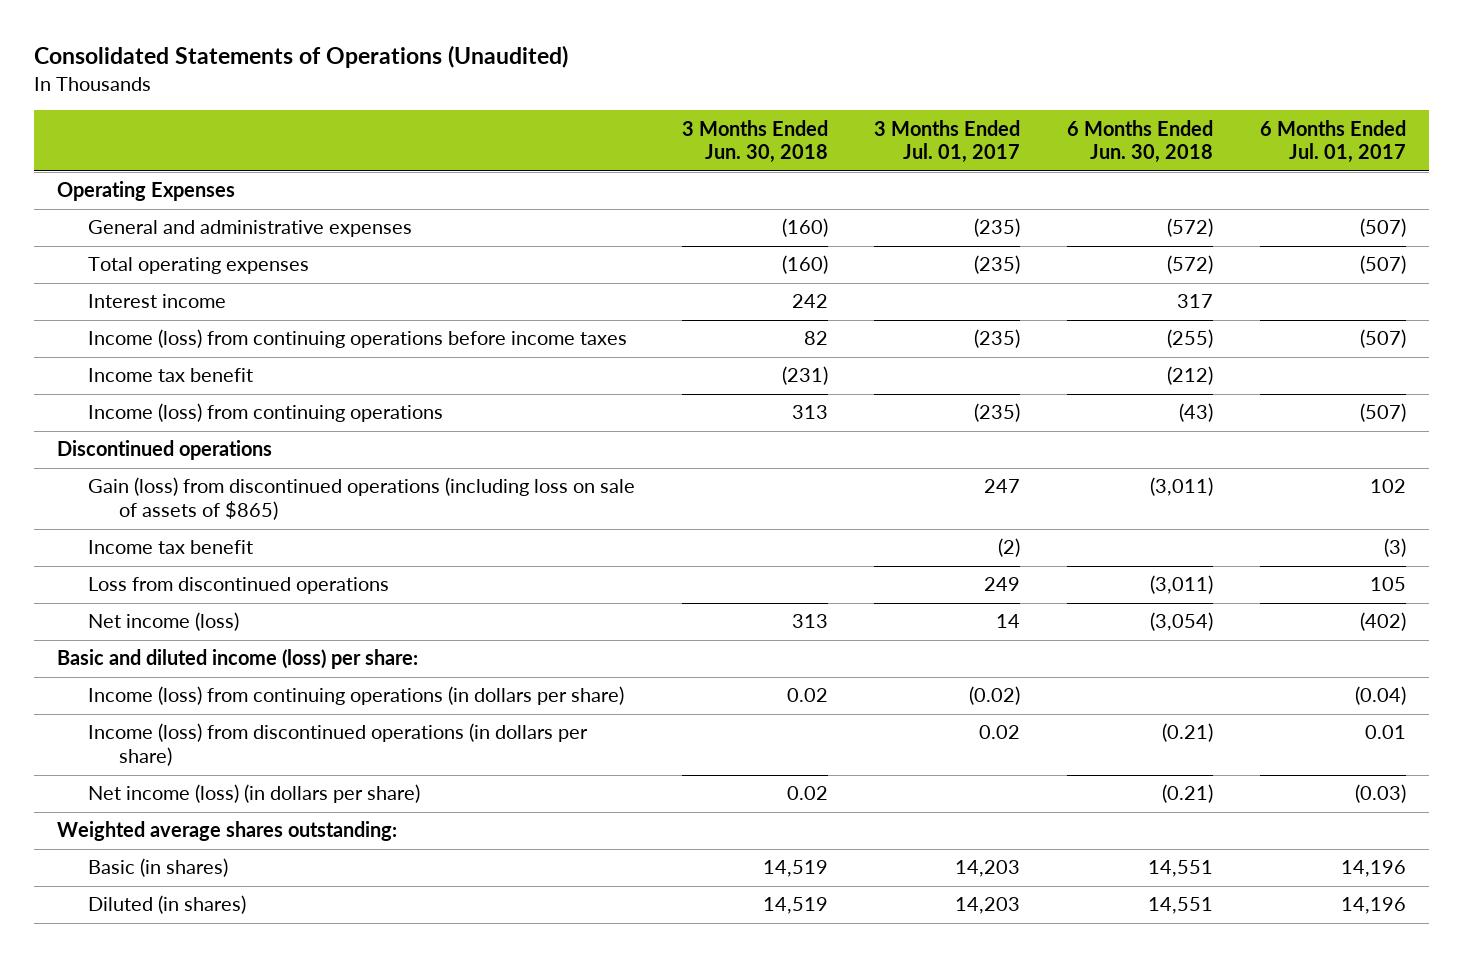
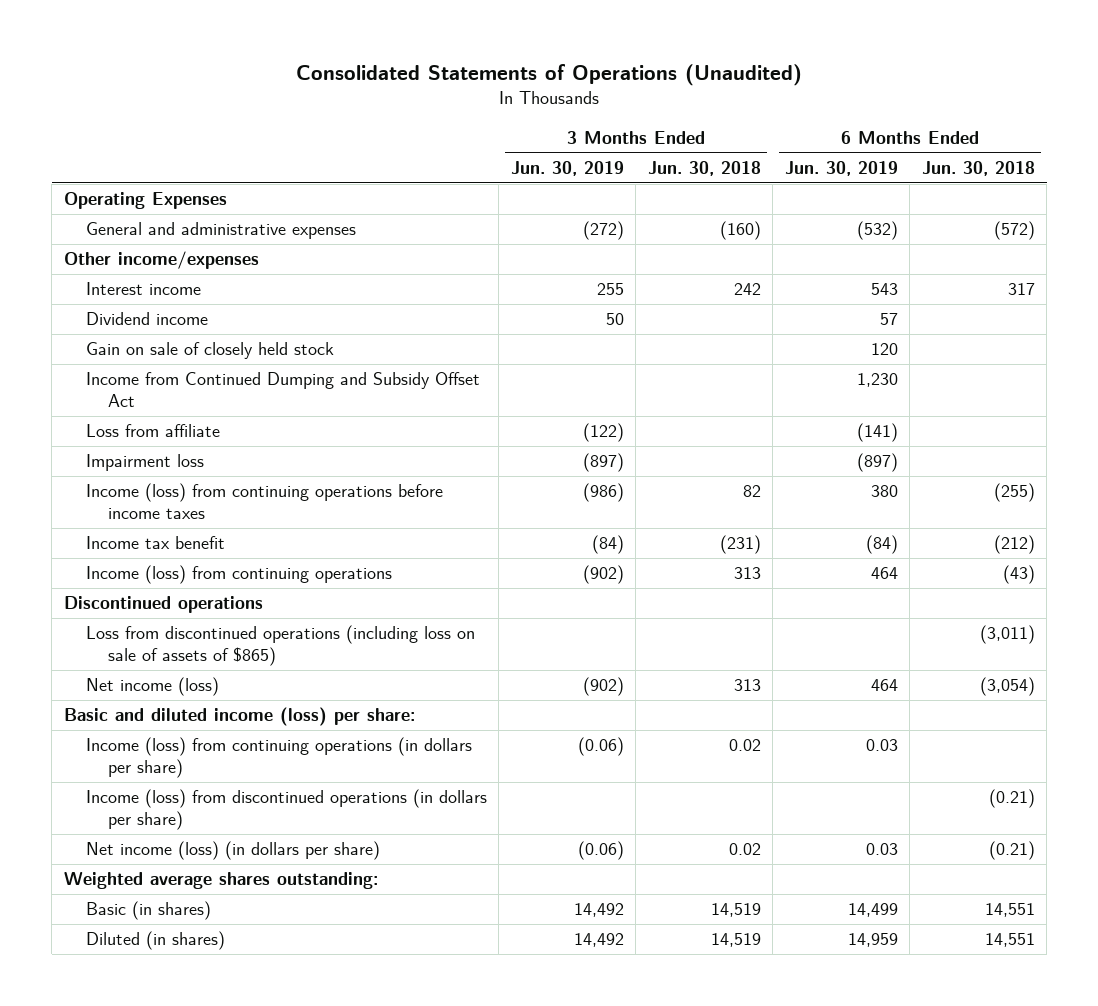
- | 3 Months Ended Jun. 30, 2018 | 3 Months Ended Jul. 01, 2017 | 6 Months Ended Jun. 30, 2018 | 6 Months Ended Jul. 01, 2017
+ | 3 Months Ended Jun. 30, 2019 | 3 Months Ended Jun. 30, 2018 | 6 Months Ended Jun. 30, 2019 | 6 Months Ended Jun. 30, 2018
- Total operating expenses | (160) | (235) | (572) | (507)
+ Other income/expenses
+ Dividend income | 50 | | 57 |
+ Gain on sale of closely held stock | | | 120 |
+ Income from Continued Dumping and Subsidy Offset Act | | | 1,230 |
+ Loss from affiliate | (122) | | (141) |
+ Impairment loss | (897) | | (897) |
- Gain (loss) from discontinued operations (including loss on sale of assets of $865) | | 247 | (3,011) | 102
- Income tax benefit | | (2) | | (3)
- Loss from discontinued operations | | 249 | (3,011) | 105
+ Loss from discontinued operations (including loss on sale of assets of $865) | | | | (3,011)

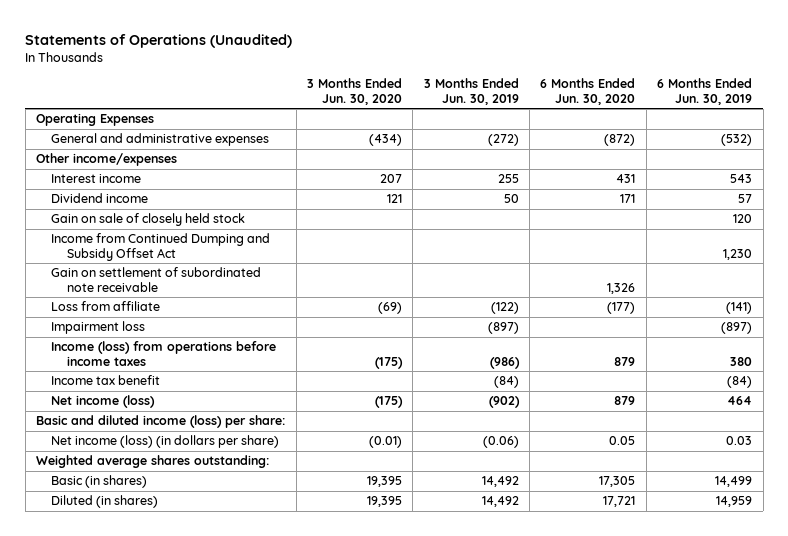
- Consolidated Statements of Operations (Unaudited)
+ Statements of Operations (Unaudited)
- | 3 Months Ended Jun. 30, 2019 | 3 Months Ended Jun. 30, 2018 | 6 Months Ended Jun. 30, 2019 | 6 Months Ended Jun. 30, 2018
+ | 3 Months Ended Jun. 30, 2020 | 3 Months Ended Jun. 30, 2019 | 6 Months Ended Jun. 30, 2020 | 6 Months Ended Jun. 30, 2019
+ Gain on settlement of subordinated note receivable | | | 1,326 |
- Income (loss) from continuing operations before income taxes | (986) | 82 | 380 | (255)
+ Income (loss) from operations before income taxes | (175) | (986) | 879 | 380
- Income (loss) from continuing operations | (902) | 313 | 464 | (43)
- Discontinued operations
- Loss from discontinued operations (including loss on sale of assets of $865) | | | | (3,011)
- Income (loss) from continuing operations (in dollars per share) | (0.06) | 0.02 | 0.03 |
- Income (loss) from discontinued operations (in dollars per share) | | | | (0.21)

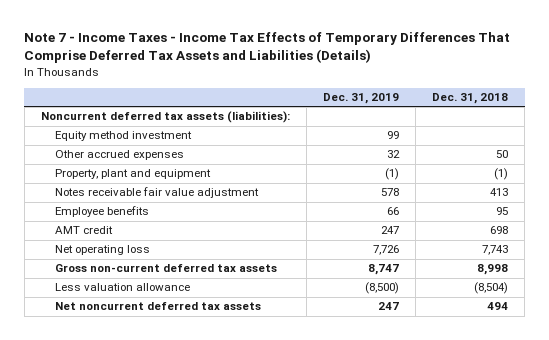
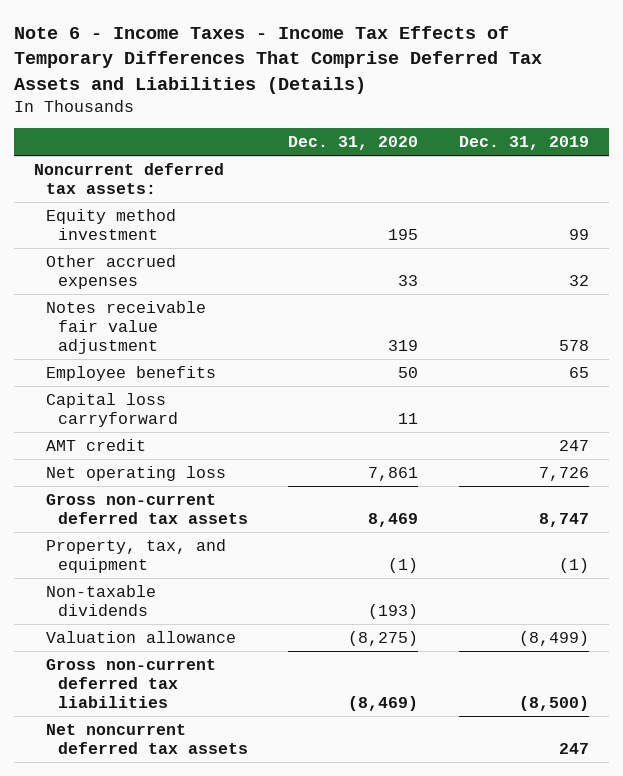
- Note 7 - Income Taxes - Income Tax Effects of Temporary Differences That Comprise Deferred Tax Assets and Liabilities (Details)
+ Note 6 - Income Taxes - Income Tax Effects of Temporary Differences That Comprise Deferred Tax Assets and Liabilities (Details)
- | Dec. 31, 2019 | Dec. 31, 2018
+ | Dec. 31, 2020 | Dec. 31, 2019
- Noncurrent deferred tax assets (liabilities):
+ Noncurrent deferred tax assets:
- Property, plant and equipment | (1) | (1)
- Employee benefits | 66 | 95
+ Employee benefits | 50 | 65
+ Capital loss carryforward | 11 |
- Less valuation allowance | (8,500) | (8,504)
+ Property, tax, and equipment | (1) | (1)
+ Non-taxable dividends | (193) |
+ Valuation allowance | (8,275) | (8,499)
+ Gross non-current deferred tax liabilities | (8,469) | (8,500)

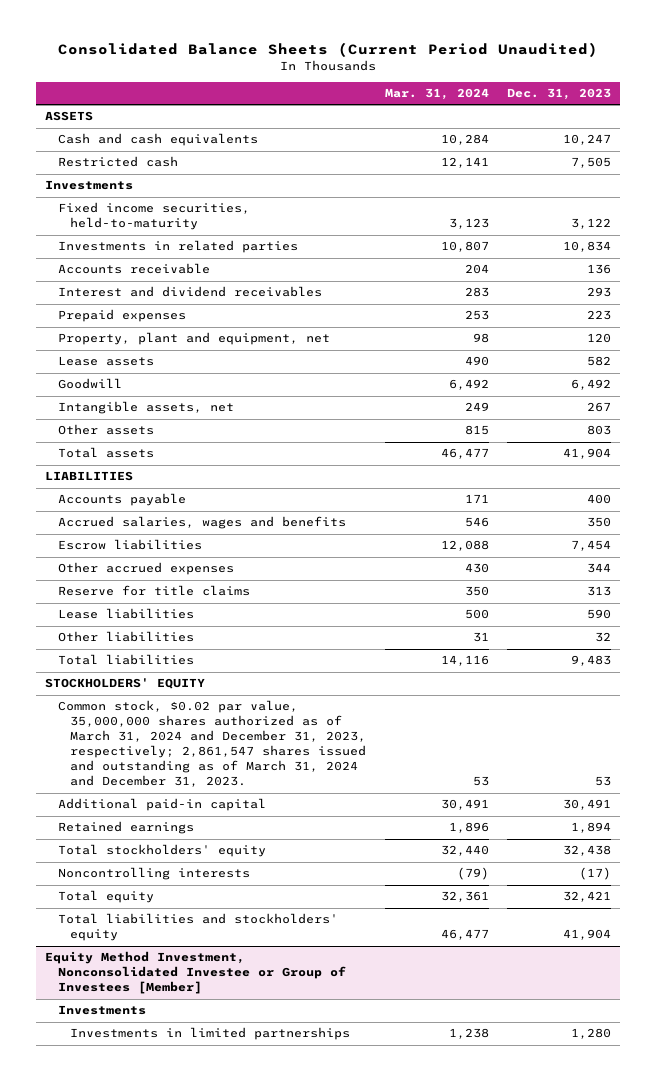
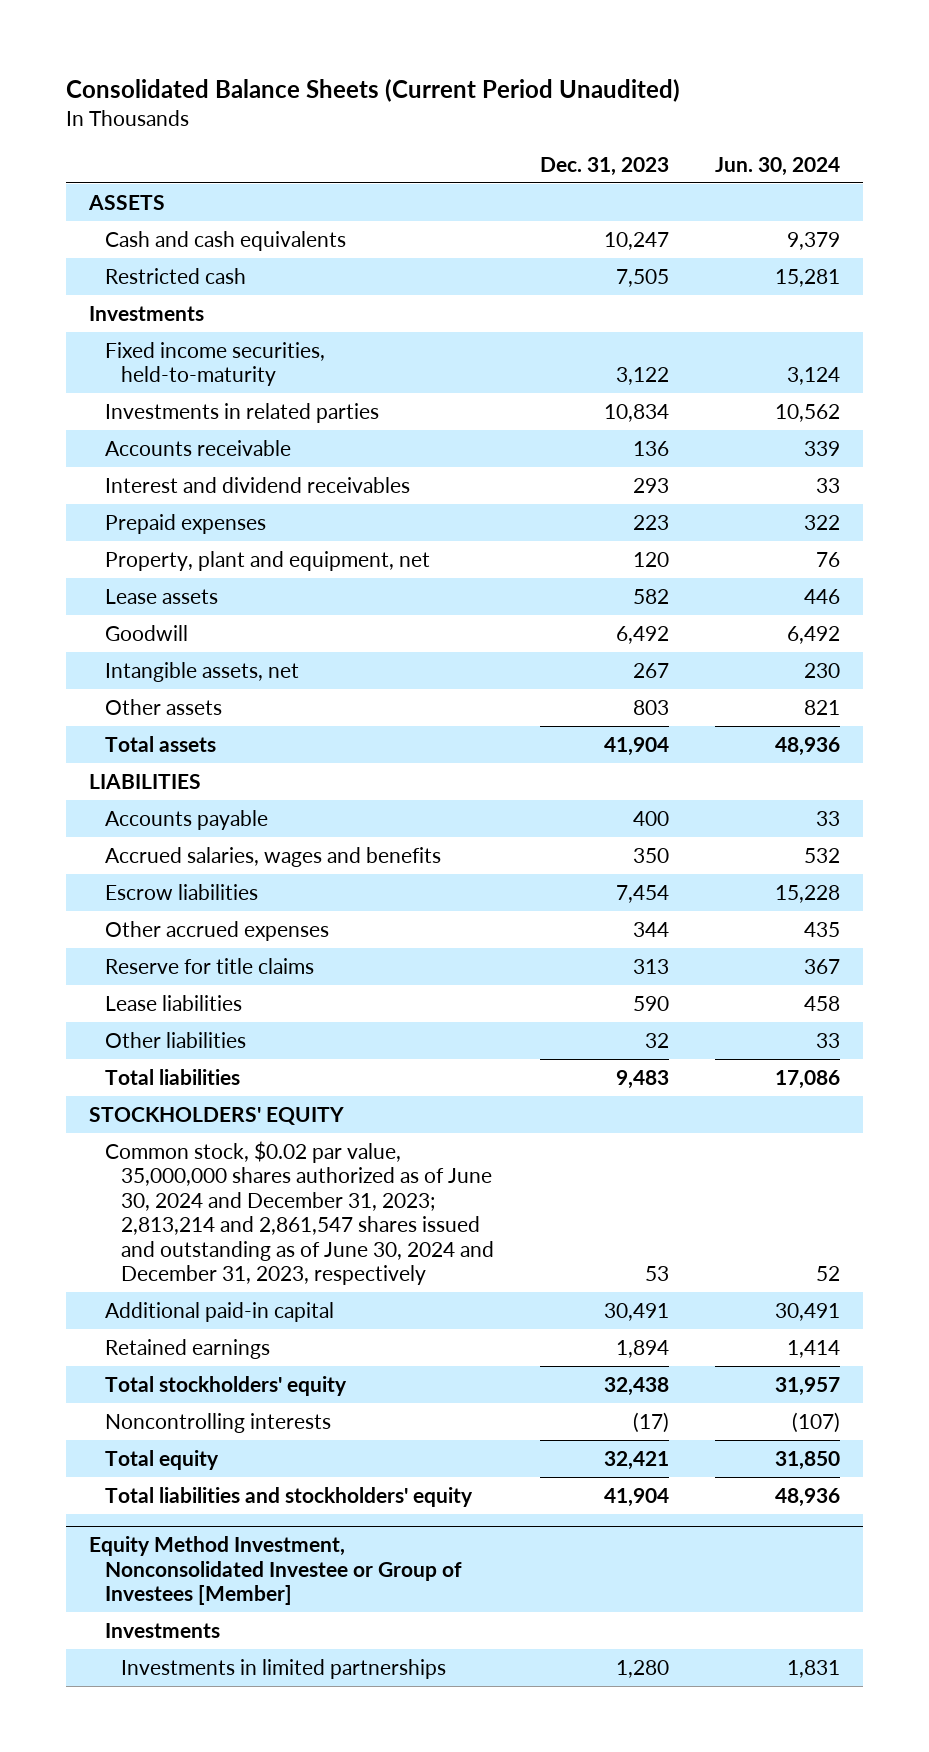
- | Mar. 31, 2024 | Dec. 31, 2023
+ | Dec. 31, 2023 | Jun. 30, 2024
- Common stock, $0.02 par value, 35,000,000 shares authorized as of March 31, 2024 and December 31, 2023, respectively; 2,861,547 shares issued and outstanding as of March 31, 2024 and December 31, 2023. | 53 | 53
+ Common stock, $0.02 par value, 35,000,000 shares authorized as of June 30, 2024 and December 31, 2023; 2,813,214 and 2,861,547 shares issued and outstanding as of June 30, 2024 and December 31, 2023, respectively | 53 | 52

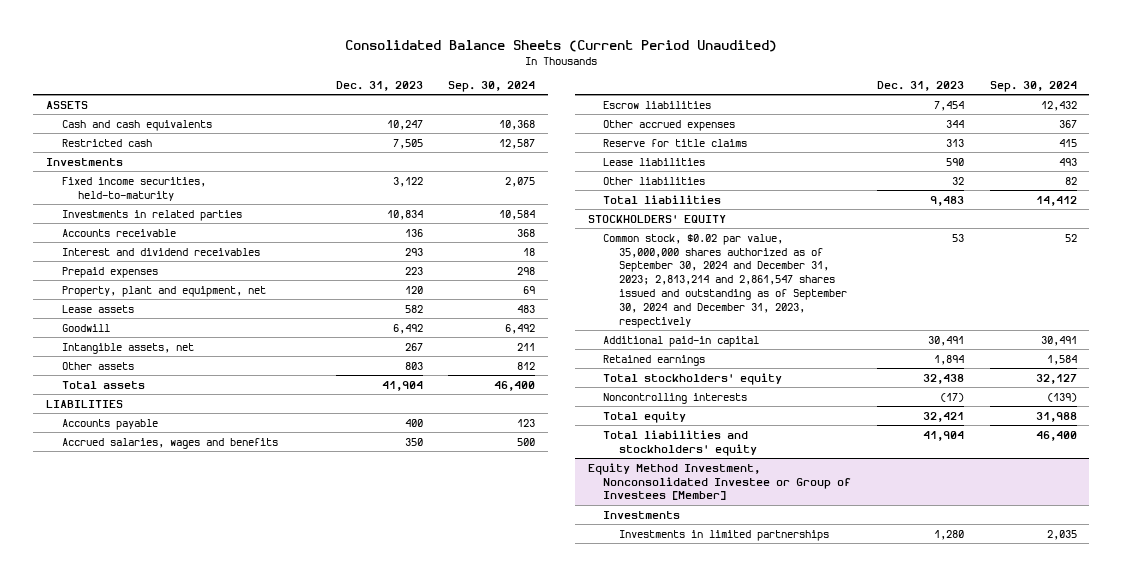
- | Dec. 31, 2023 | Jun. 30, 2024
+ | Dec. 31, 2023 | Sep. 30, 2024
- Common stock, $0.02 par value, 35,000,000 shares authorized as of June 30, 2024 and December 31, 2023; 2,813,214 and 2,861,547 shares issued and outstanding as of June 30, 2024 and December 31, 2023, respectively | 53 | 52
+ Common stock, $0.02 par value, 35,000,000 shares authorized as of September 30, 2024 and December 31, 2023; 2,813,214 and 2,861,547 shares issued and outstanding as of September 30, 2024 and December 31, 2023, respectively | 53 | 52

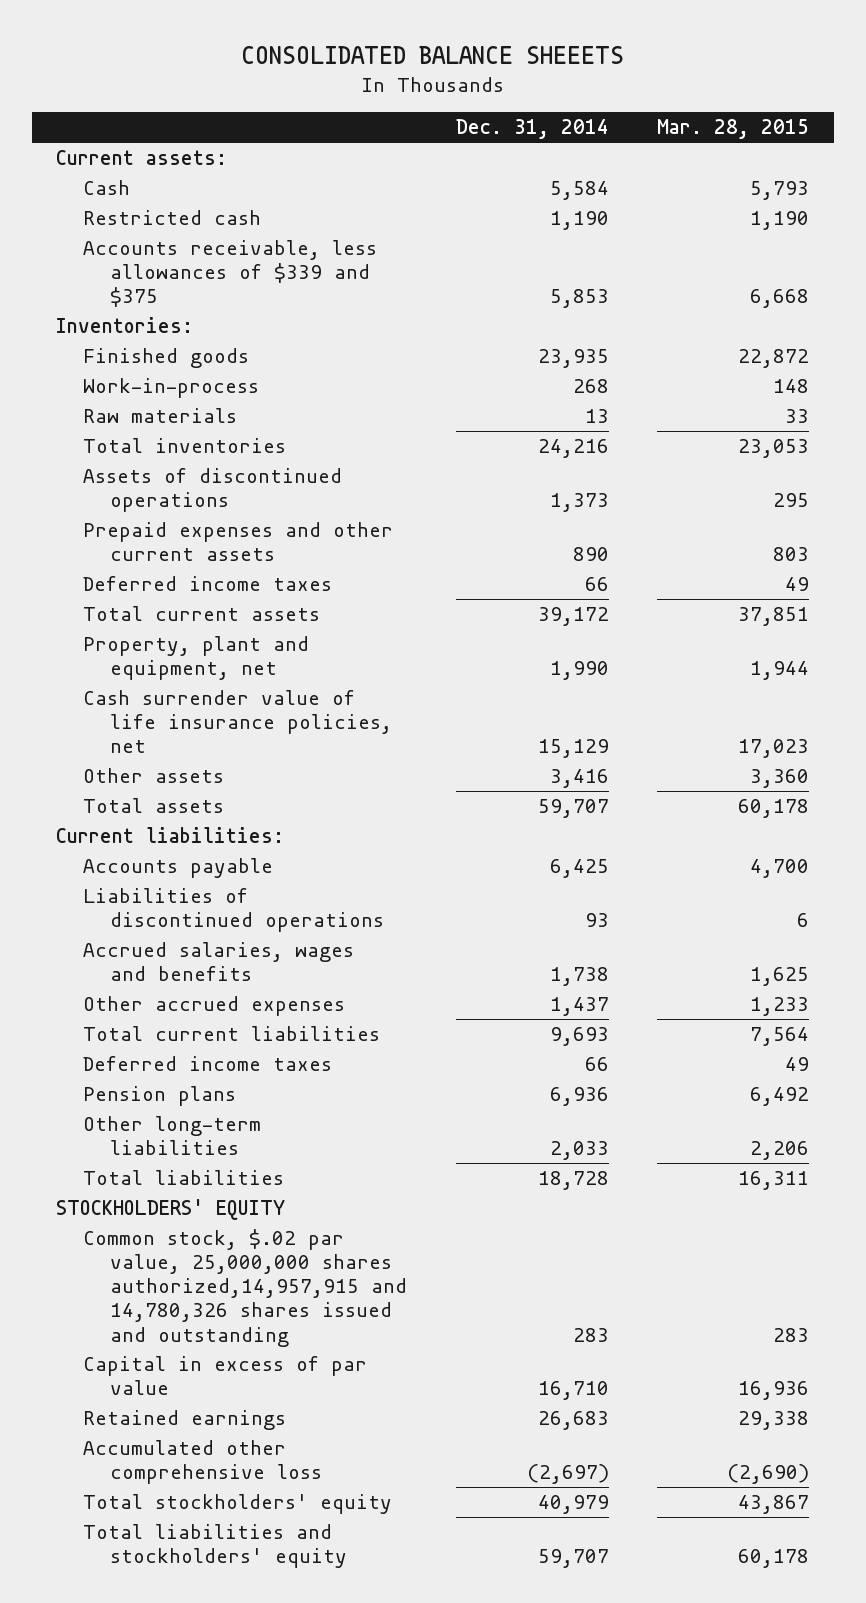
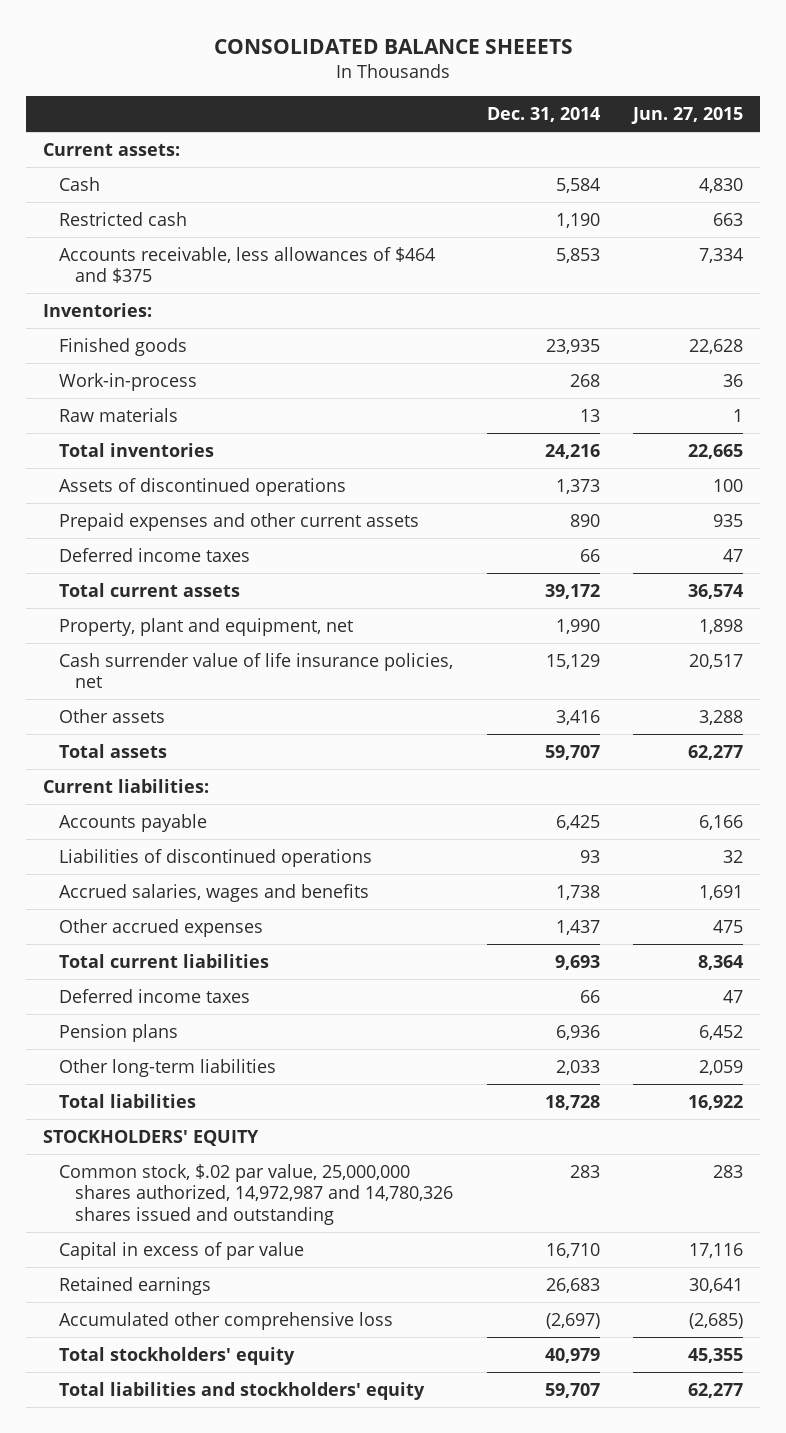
- | Dec. 31, 2014 | Mar. 28, 2015
+ | Dec. 31, 2014 | Jun. 27, 2015
- Accounts receivable, less allowances of $339 and $375 | 5,853 | 6,668
+ Accounts receivable, less allowances of $464 and $375 | 5,853 | 7,334
- Common stock, $.02 par value, 25,000,000 shares authorized,14,957,915 and 14,780,326 shares issued and outstanding | 283 | 283
+ Common stock, $.02 par value, 25,000,000 shares authorized, 14,972,987 and 14,780,326 shares issued and outstanding | 283 | 283

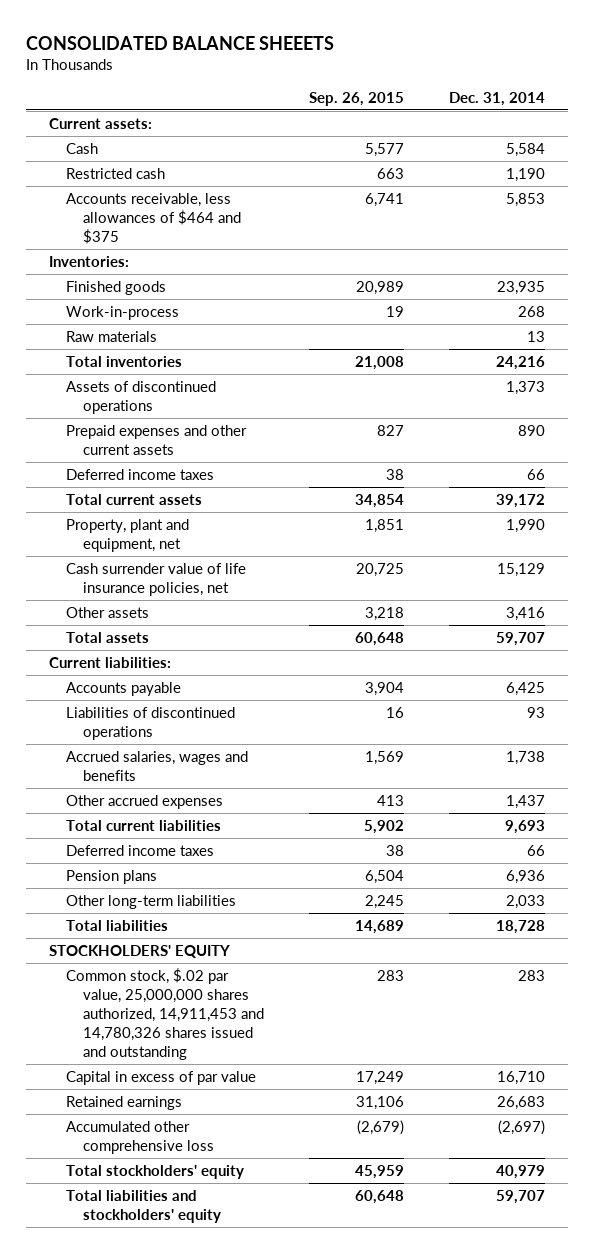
- | Dec. 31, 2014 | Jun. 27, 2015
+ | Sep. 26, 2015 | Dec. 31, 2014
- Common stock, $.02 par value, 25,000,000 shares authorized, 14,972,987 and 14,780,326 shares issued and outstanding | 283 | 283
+ Common stock, $.02 par value, 25,000,000 shares authorized, 14,911,453 and 14,780,326 shares issued and outstanding | 283 | 283

